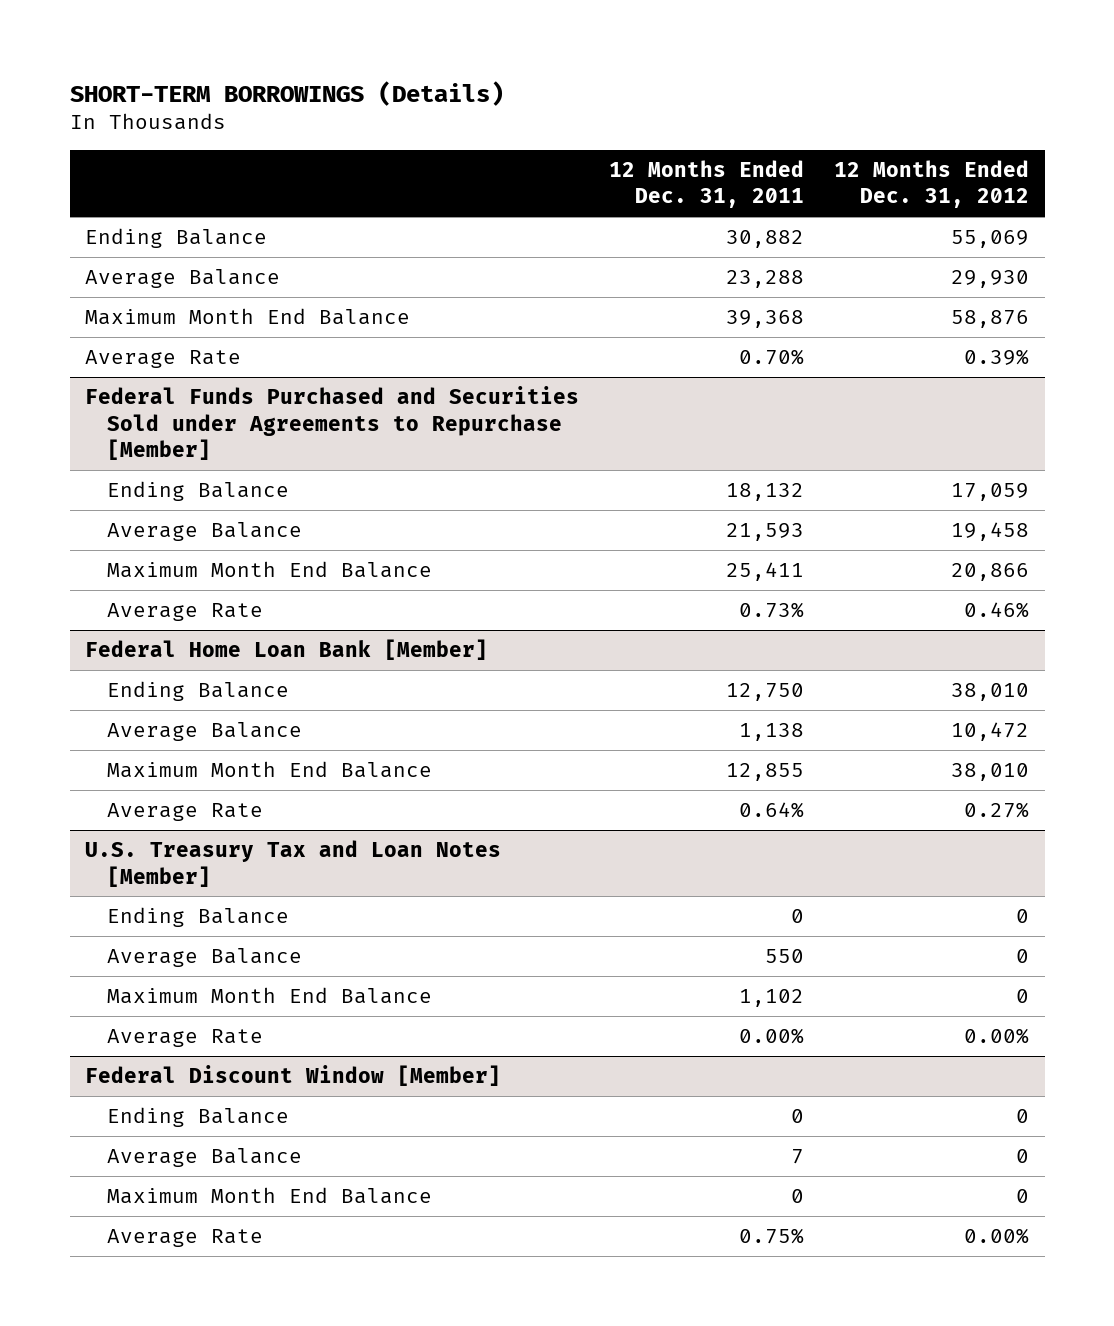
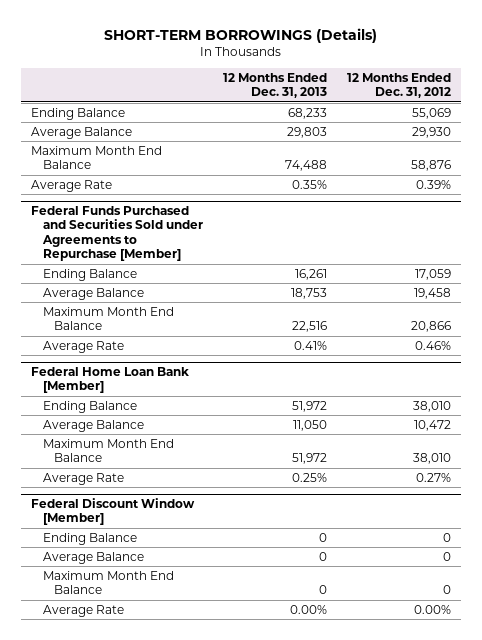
- | 12 Months Ended Dec. 31, 2011 | 12 Months Ended Dec. 31, 2012
+ | 12 Months Ended Dec. 31, 2013 | 12 Months Ended Dec. 31, 2012
- U.S. Treasury Tax and Loan Notes [Member]
- Ending Balance | 0 | 0
- Average Balance | 550 | 0
- Maximum Month End Balance | 1,102 | 0
- Average Rate | 0.00% | 0.00%

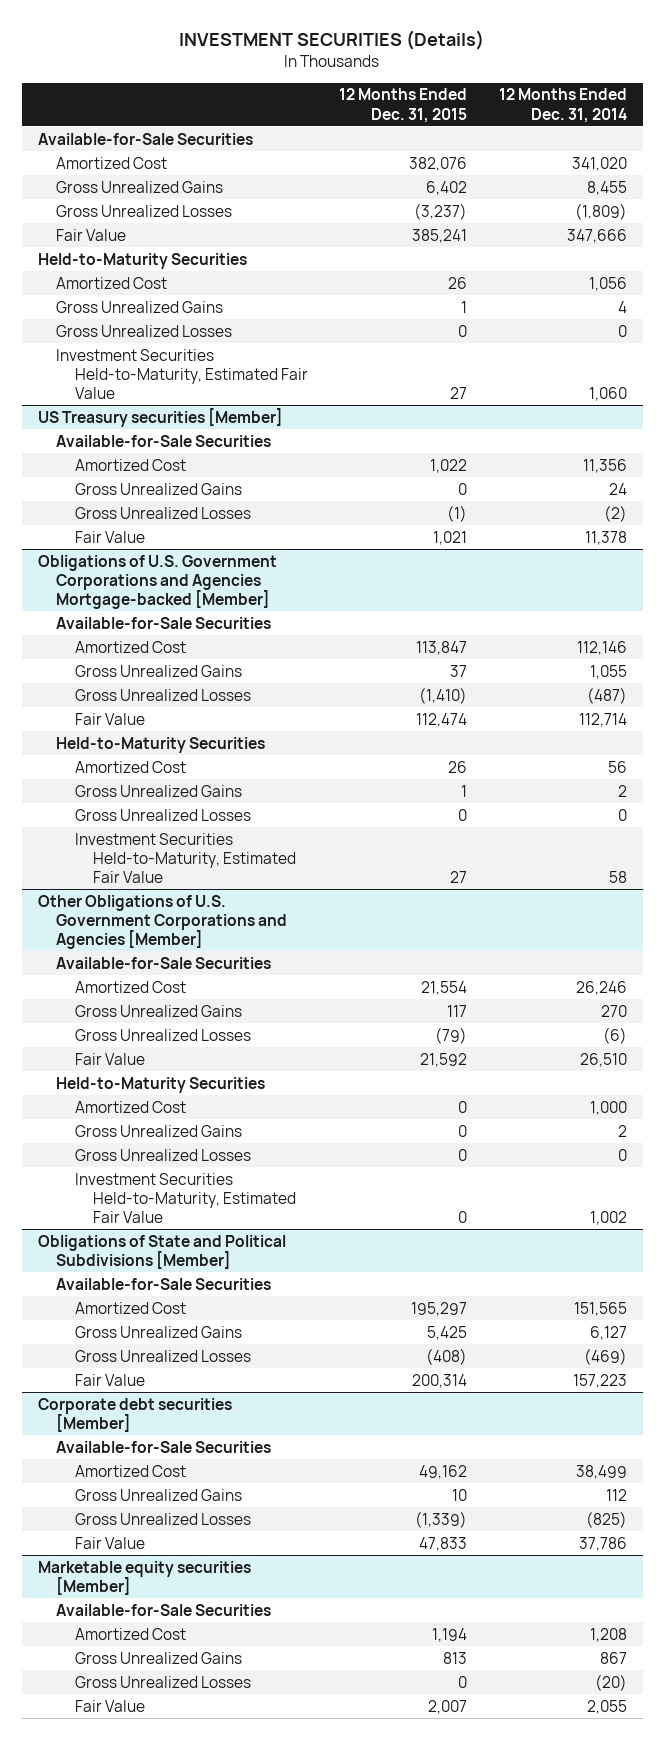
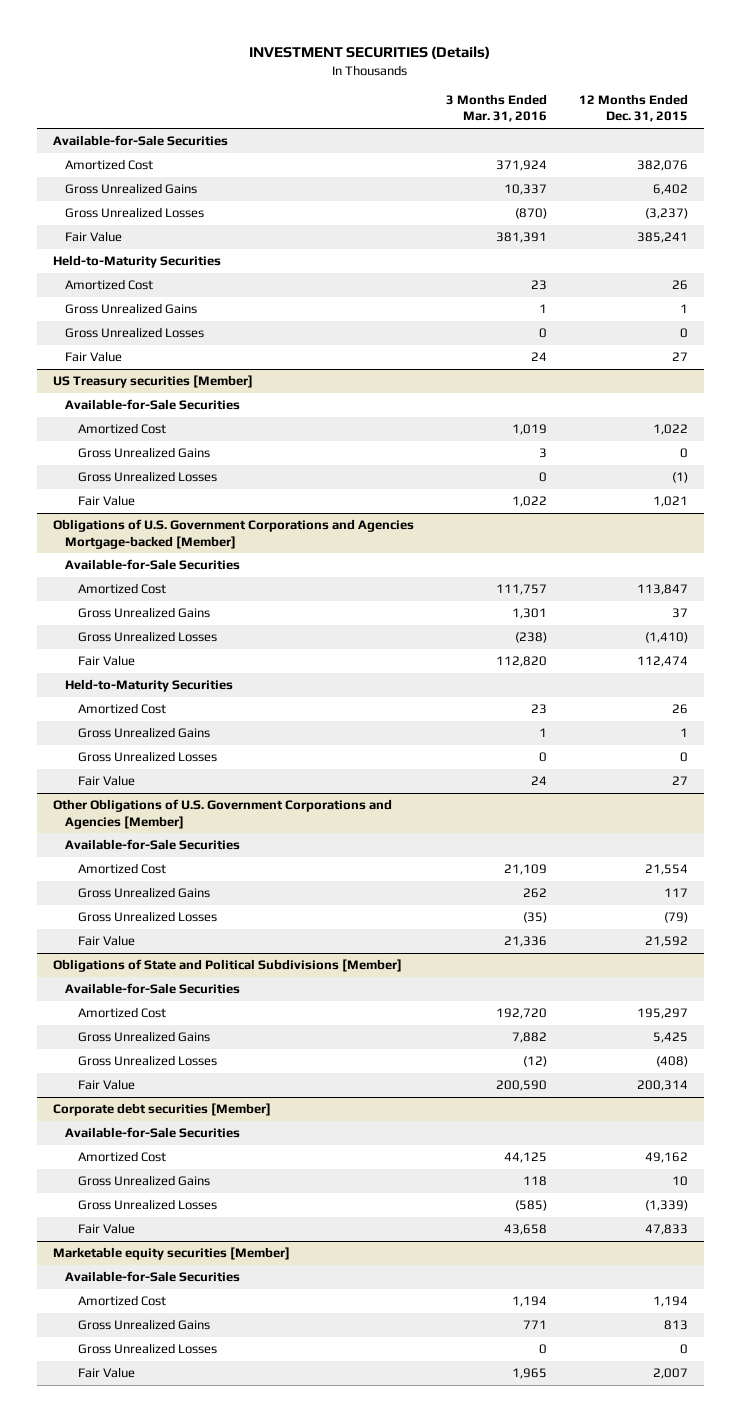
- | 12 Months Ended Dec. 31, 2015 | 12 Months Ended Dec. 31, 2014
+ | 3 Months Ended Mar. 31, 2016 | 12 Months Ended Dec. 31, 2015
- Investment Securities Held-to-Maturity, Estimated Fair Value | 27 | 1,060
+ Fair Value | 24 | 27
@ Obligations of U.S. Government Corporations and Agencies Mortgage-backed [Member]
- Investment Securities Held-to-Maturity, Estimated Fair Value | 27 | 58
+ Fair Value | 24 | 27
@ Other Obligations of U.S. Government Corporations and Agencies [Member]
- Held-to-Maturity Securities
- Amortized Cost | 0 | 1,000
- Gross Unrealized Gains | 0 | 2
- Gross Unrealized Losses | 0 | 0
- Investment Securities Held-to-Maturity, Estimated Fair Value | 0 | 1,002

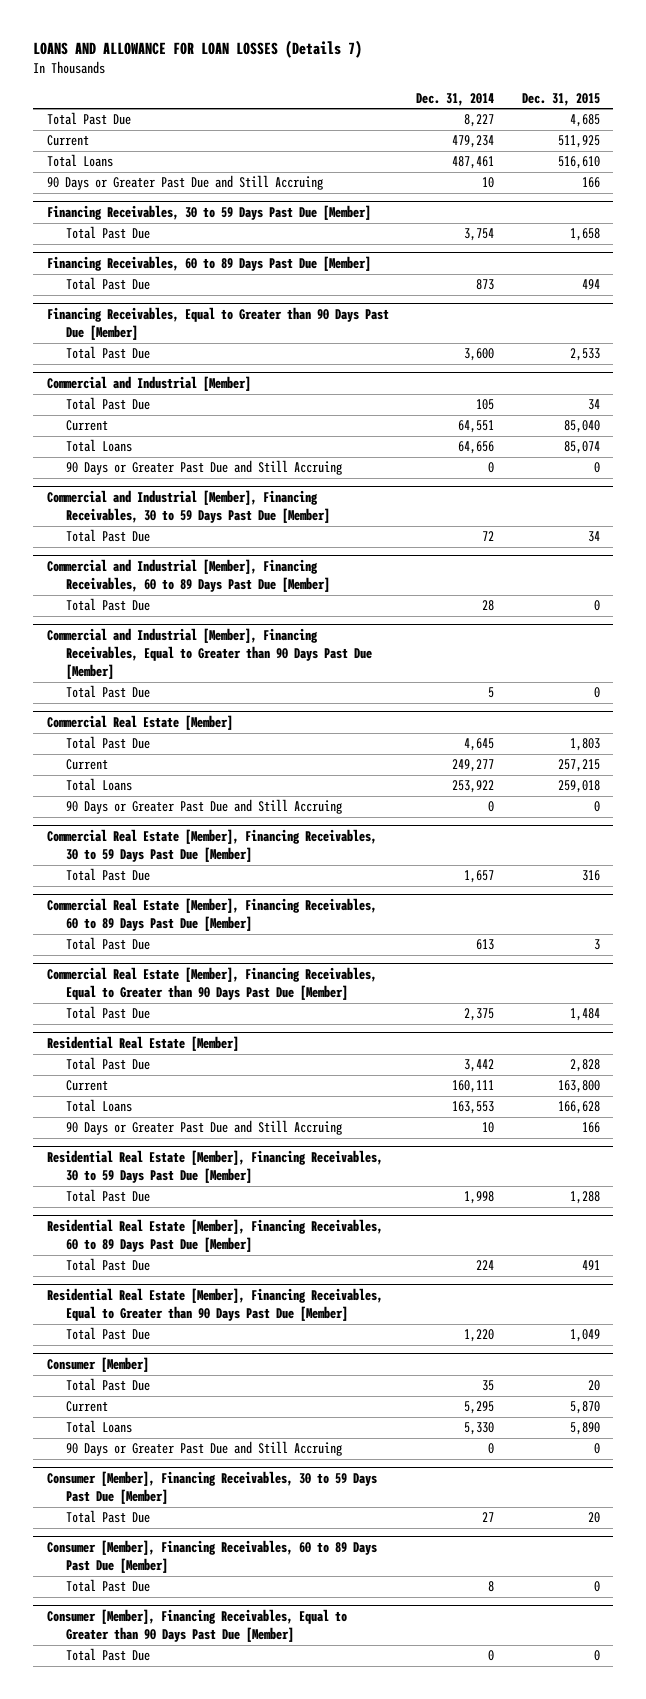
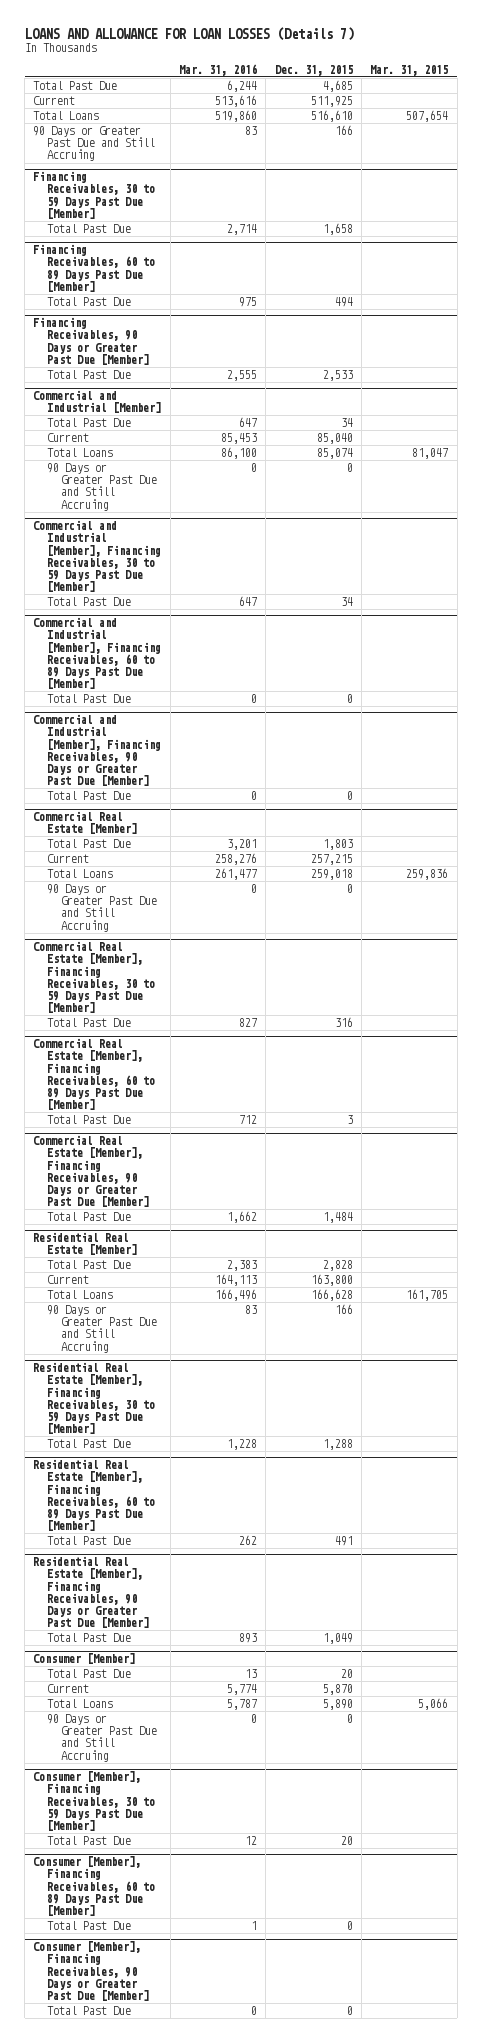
- | Dec. 31, 2014 | Dec. 31, 2015
+ | Mar. 31, 2016 | Dec. 31, 2015 | Mar. 31, 2015
- Financing Receivables, Equal to Greater than 90 Days Past Due [Member]
+ Financing Receivables, 90 Days or Greater Past Due [Member]
- Commercial and Industrial [Member], Financing Receivables, Equal to Greater than 90 Days Past Due [Member]
+ Commercial and Industrial [Member], Financing Receivables, 90 Days or Greater Past Due [Member]
- Commercial Real Estate [Member], Financing Receivables, Equal to Greater than 90 Days Past Due [Member]
+ Commercial Real Estate [Member], Financing Receivables, 90 Days or Greater Past Due [Member]
- Residential Real Estate [Member], Financing Receivables, Equal to Greater than 90 Days Past Due [Member]
+ Residential Real Estate [Member], Financing Receivables, 90 Days or Greater Past Due [Member]
- Consumer [Member], Financing Receivables, Equal to Greater than 90 Days Past Due [Member]
+ Consumer [Member], Financing Receivables, 90 Days or Greater Past Due [Member]

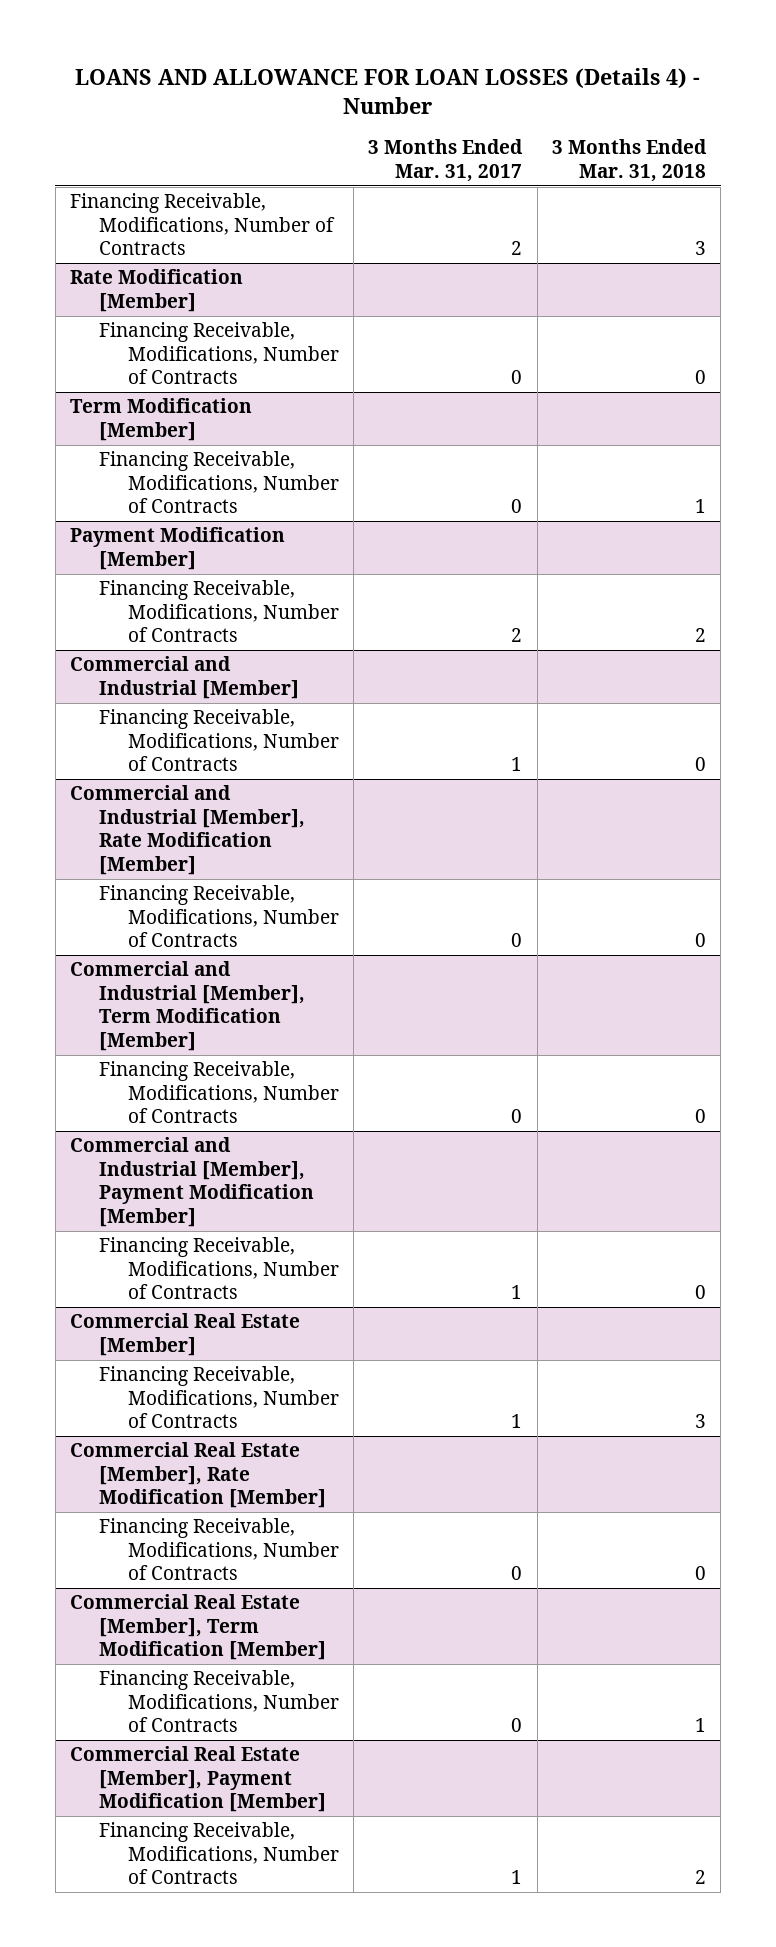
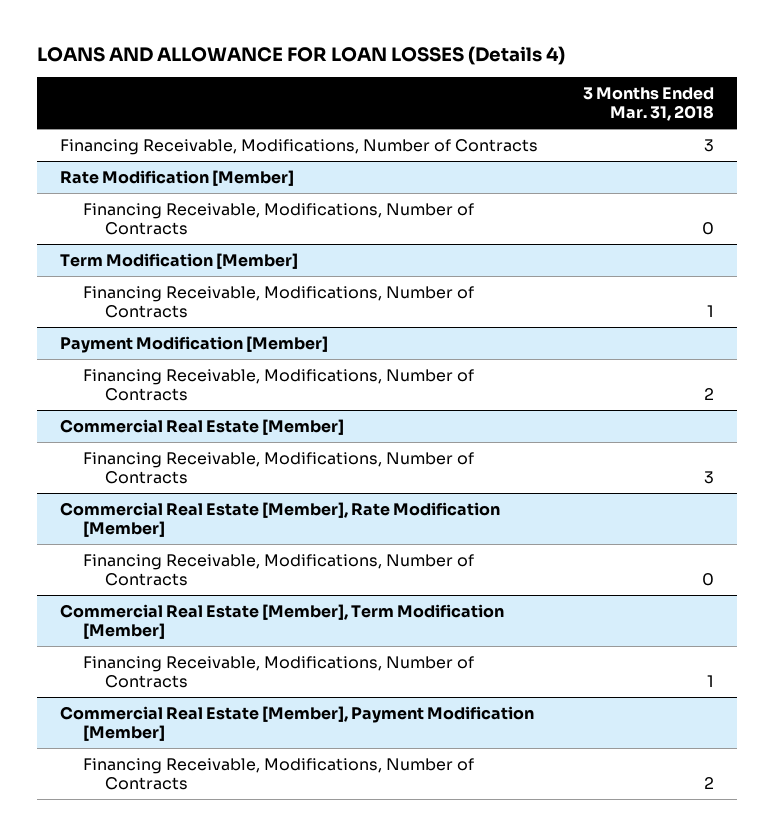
- LOANS AND ALLOWANCE FOR LOAN LOSSES (Details 4) - Number
+ LOANS AND ALLOWANCE FOR LOAN LOSSES (Details 4)
- | 3 Months Ended Mar. 31, 2017 | 3 Months Ended Mar. 31, 2018
+ | 3 Months Ended Mar. 31, 2018
- Commercial and Industrial [Member]
- Financing Receivable, Modifications, Number of Contracts | 1 | 0
- Commercial and Industrial [Member], Rate Modification [Member]
- Financing Receivable, Modifications, Number of Contracts | 0 | 0
- Commercial and Industrial [Member], Term Modification [Member]
- Financing Receivable, Modifications, Number of Contracts | 0 | 0
- Commercial and Industrial [Member], Payment Modification [Member]
- Financing Receivable, Modifications, Number of Contracts | 1 | 0

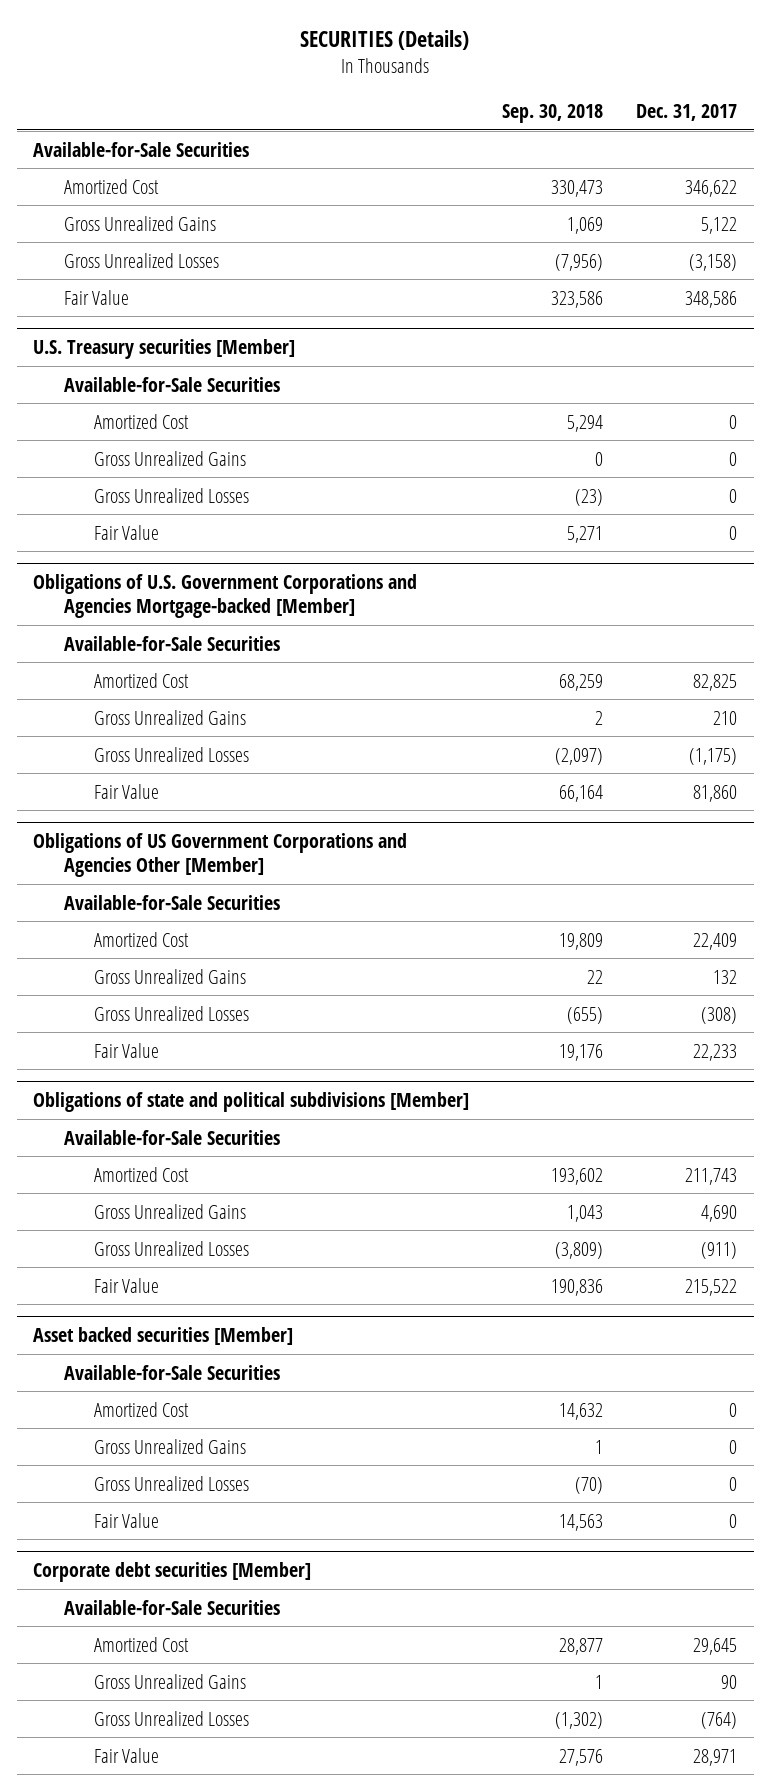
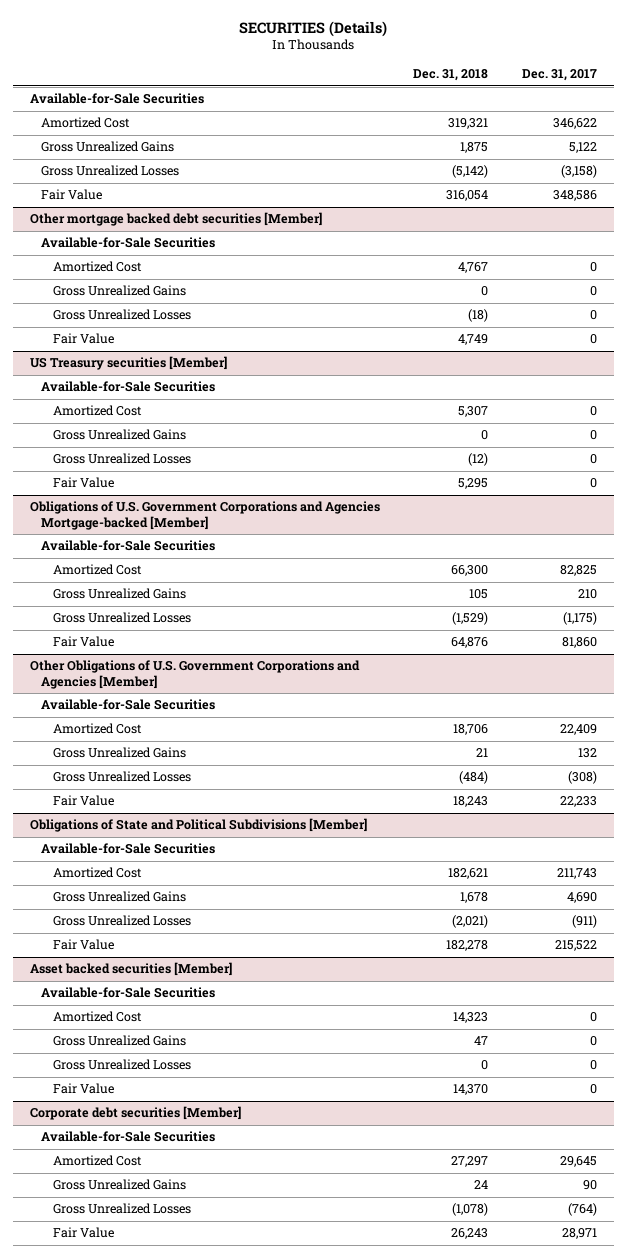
- | Sep. 30, 2018 | Dec. 31, 2017
+ | Dec. 31, 2018 | Dec. 31, 2017
- U.S. Treasury securities [Member]
+ Other mortgage backed debt securities [Member]
+ US Treasury securities [Member]
+ Available-for-Sale Securities
+ Amortized Cost | 5,307 | 0
+ Gross Unrealized Gains | 0 | 0
+ Gross Unrealized Losses | (12) | 0
+ Fair Value | 5,295 | 0
- Obligations of US Government Corporations and Agencies Other [Member]
+ Other Obligations of U.S. Government Corporations and Agencies [Member]
- Obligations of state and political subdivisions [Member]
+ Obligations of State and Political Subdivisions [Member]

